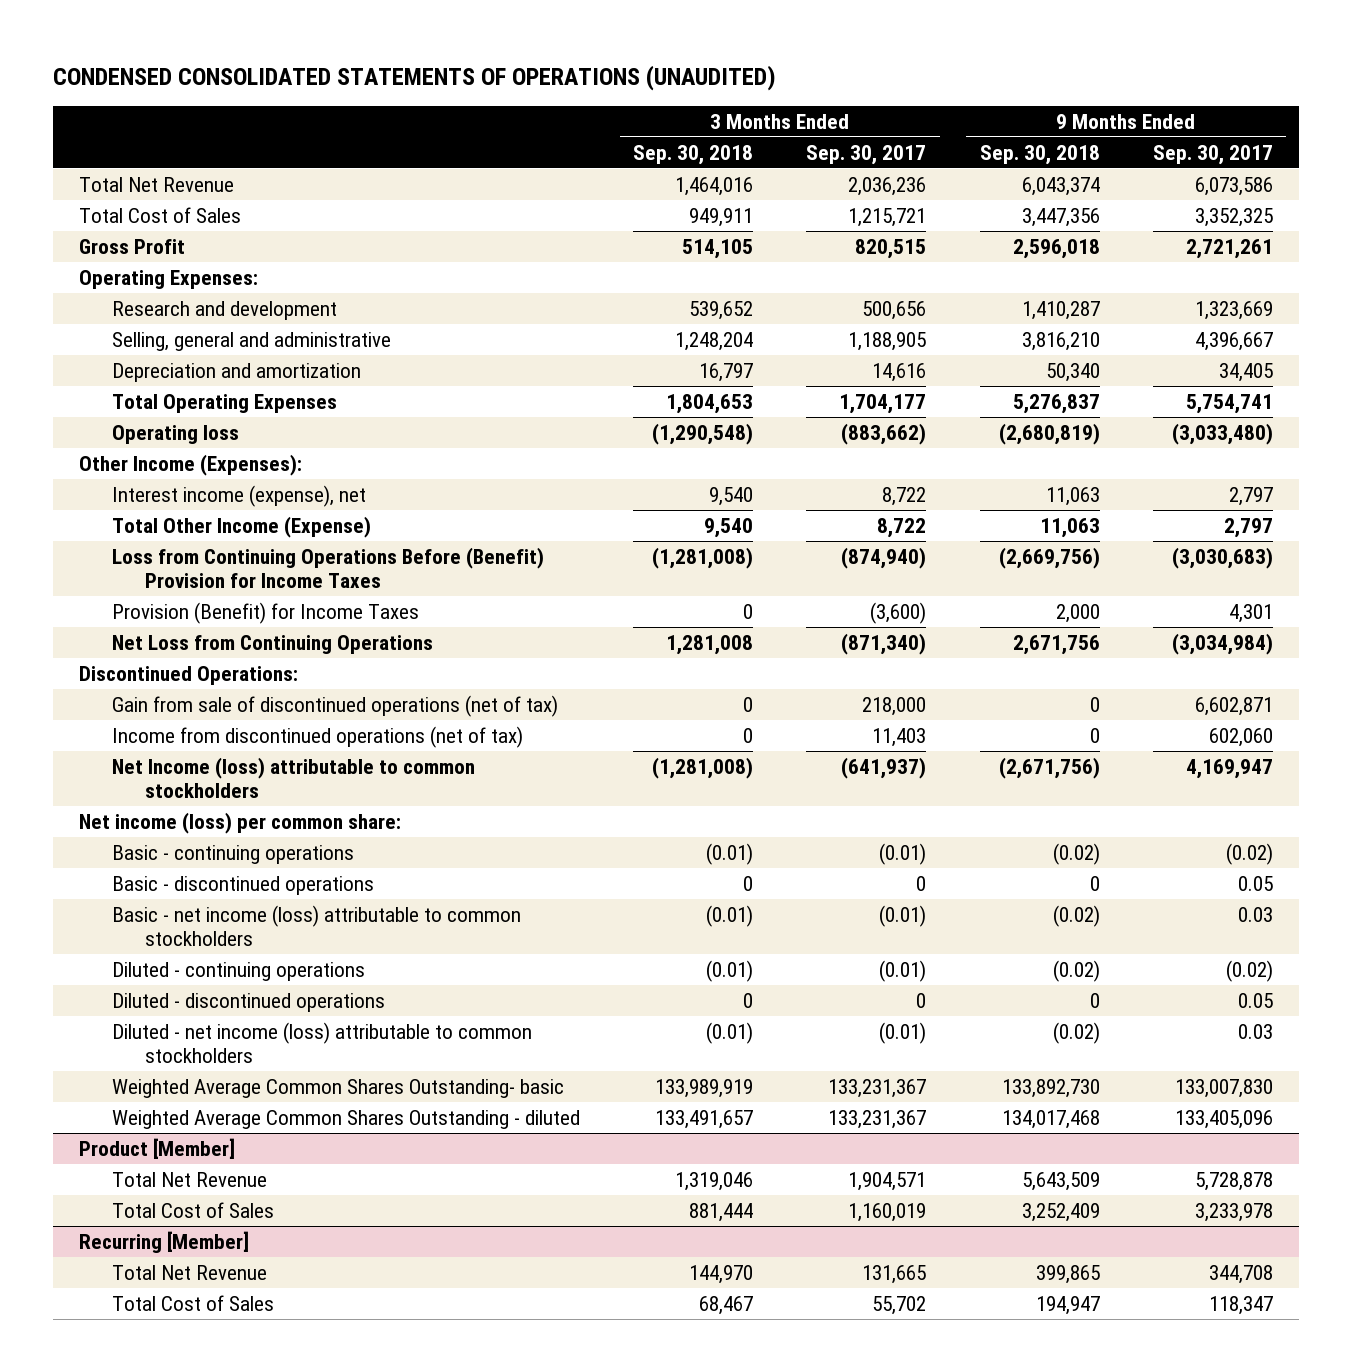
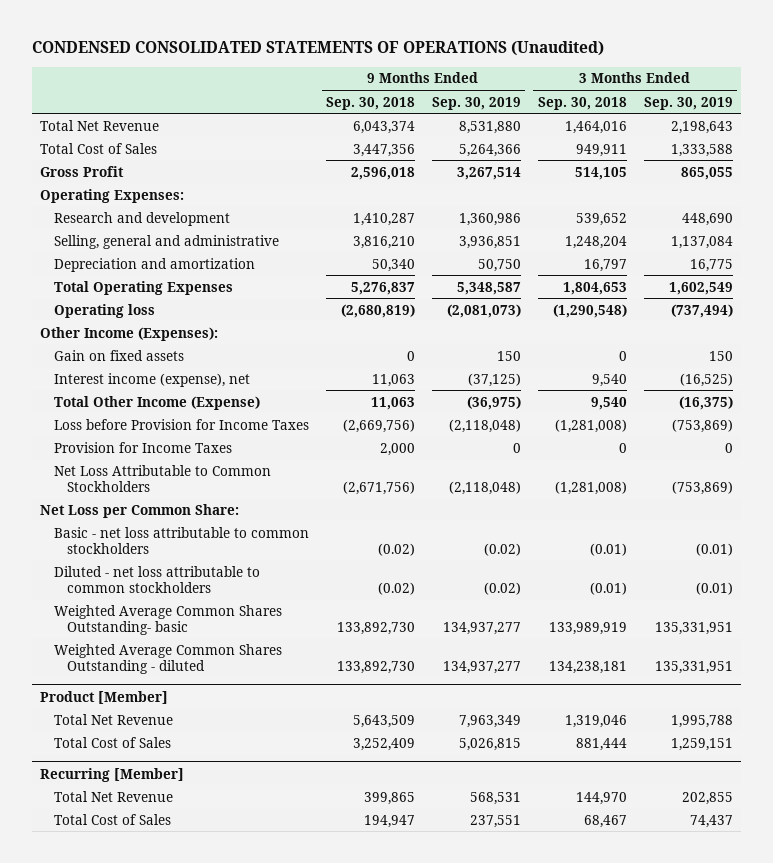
- CONDENSED CONSOLIDATED STATEMENTS OF OPERATIONS (UNAUDITED)
+ CONDENSED CONSOLIDATED STATEMENTS OF OPERATIONS (Unaudited)
- | 3 Months Ended Sep. 30, 2018 | 3 Months Ended Sep. 30, 2017 | 9 Months Ended Sep. 30, 2018 | 9 Months Ended Sep. 30, 2017
+ | 9 Months Ended Sep. 30, 2018 | 9 Months Ended Sep. 30, 2019 | 3 Months Ended Sep. 30, 2018 | 3 Months Ended Sep. 30, 2019
+ Gain on fixed assets | 0 | 150 | 0 | 150
- Loss from Continuing Operations Before (Benefit) Provision for Income Taxes | (1,281,008) | (874,940) | (2,669,756) | (3,030,683)
- Provision (Benefit) for Income Taxes | 0 | (3,600) | 2,000 | 4,301
- Net Loss from Continuing Operations | 1,281,008 | (871,340) | 2,671,756 | (3,034,984)
- Discontinued Operations:
- Gain from sale of discontinued operations (net of tax) | 0 | 218,000 | 0 | 6,602,871
- Income from discontinued operations (net of tax) | 0 | 11,403 | 0 | 602,060
- Net Income (loss) attributable to common stockholders | (1,281,008) | (641,937) | (2,671,756) | 4,169,947
- Net income (loss) per common share:
- Basic - continuing operations | (0.01) | (0.01) | (0.02) | (0.02)
- Basic - discontinued operations | 0 | 0 | 0 | 0.05
- Basic - net income (loss) attributable to common stockholders | (0.01) | (0.01) | (0.02) | 0.03
- Diluted - continuing operations | (0.01) | (0.01) | (0.02) | (0.02)
- Diluted - discontinued operations | 0 | 0 | 0 | 0.05
- Diluted - net income (loss) attributable to common stockholders | (0.01) | (0.01) | (0.02) | 0.03
+ Loss before Provision for Income Taxes | (2,669,756) | (2,118,048) | (1,281,008) | (753,869)
+ Provision for Income Taxes | 2,000 | 0 | 0 | 0
+ Net Loss Attributable to Common Stockholders | (2,671,756) | (2,118,048) | (1,281,008) | (753,869)
+ Net Loss per Common Share:
+ Basic - net loss attributable to common stockholders | (0.02) | (0.02) | (0.01) | (0.01)
+ Diluted - net loss attributable to common stockholders | (0.02) | (0.02) | (0.01) | (0.01)
- Weighted Average Common Shares Outstanding - diluted | 133,491,657 | 133,231,367 | 134,017,468 | 133,405,096
+ Weighted Average Common Shares Outstanding - diluted | 133,892,730 | 134,937,277 | 134,238,181 | 135,331,951

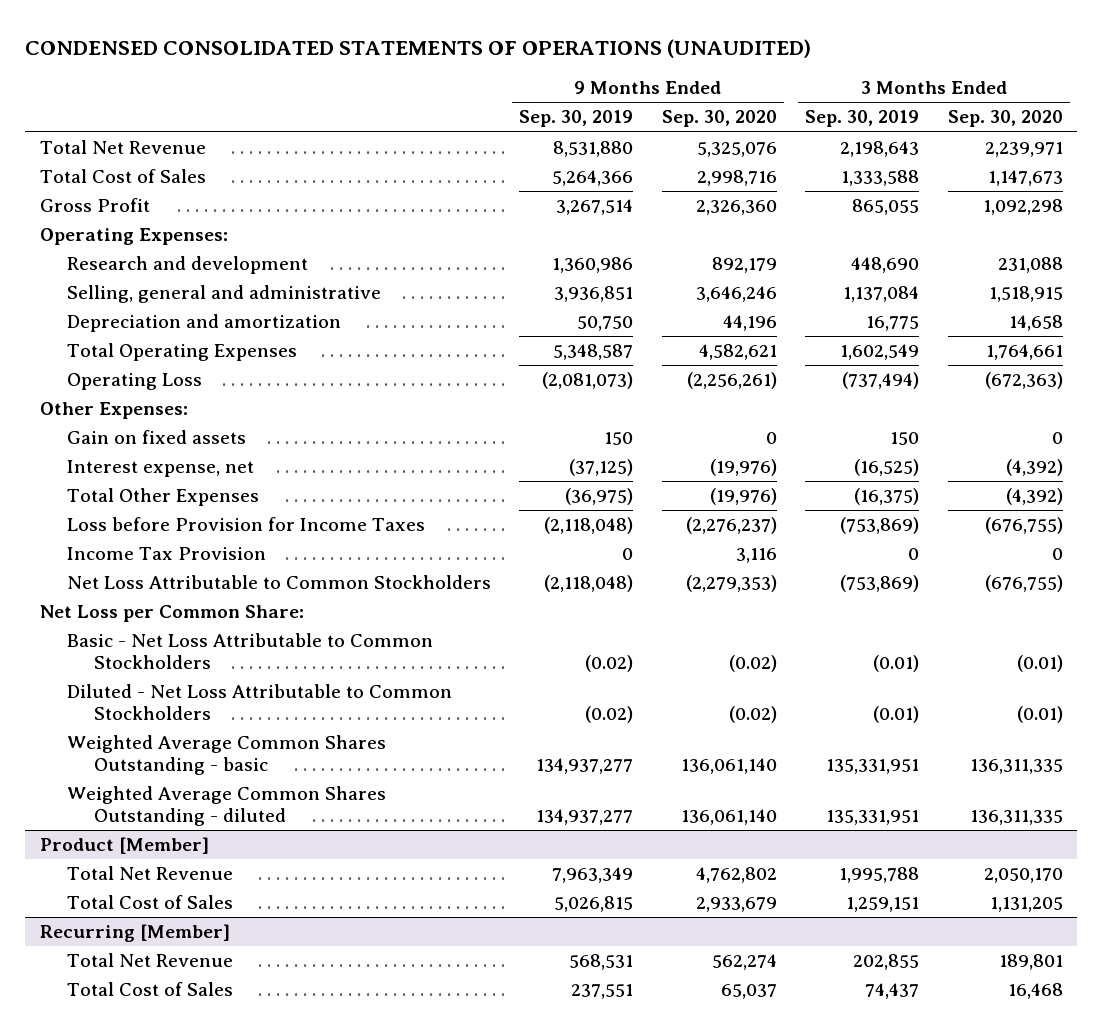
- CONDENSED CONSOLIDATED STATEMENTS OF OPERATIONS (Unaudited)
+ CONDENSED CONSOLIDATED STATEMENTS OF OPERATIONS (UNAUDITED)
- | 9 Months Ended Sep. 30, 2018 | 9 Months Ended Sep. 30, 2019 | 3 Months Ended Sep. 30, 2018 | 3 Months Ended Sep. 30, 2019
+ | 9 Months Ended Sep. 30, 2019 | 9 Months Ended Sep. 30, 2020 | 3 Months Ended Sep. 30, 2019 | 3 Months Ended Sep. 30, 2020
- Operating loss | (2,680,819) | (2,081,073) | (1,290,548) | (737,494)
- Other Income (Expenses):
+ Operating Loss | (2,081,073) | (2,256,261) | (737,494) | (672,363)
+ Other Expenses:
- Interest income (expense), net | 11,063 | (37,125) | 9,540 | (16,525)
- Total Other Income (Expense) | 11,063 | (36,975) | 9,540 | (16,375)
+ Interest expense, net | (37,125) | (19,976) | (16,525) | (4,392)
+ Total Other Expenses | (36,975) | (19,976) | (16,375) | (4,392)
- Provision for Income Taxes | 2,000 | 0 | 0 | 0
+ Income Tax Provision | 0 | 3,116 | 0 | 0
- Basic - net loss attributable to common stockholders | (0.02) | (0.02) | (0.01) | (0.01)
- Diluted - net loss attributable to common stockholders | (0.02) | (0.02) | (0.01) | (0.01)
- Weighted Average Common Shares Outstanding- basic | 133,892,730 | 134,937,277 | 133,989,919 | 135,331,951
+ Basic - Net Loss Attributable to Common Stockholders | (0.02) | (0.02) | (0.01) | (0.01)
+ Diluted - Net Loss Attributable to Common Stockholders | (0.02) | (0.02) | (0.01) | (0.01)
+ Weighted Average Common Shares Outstanding - basic | 134,937,277 | 136,061,140 | 135,331,951 | 136,311,335

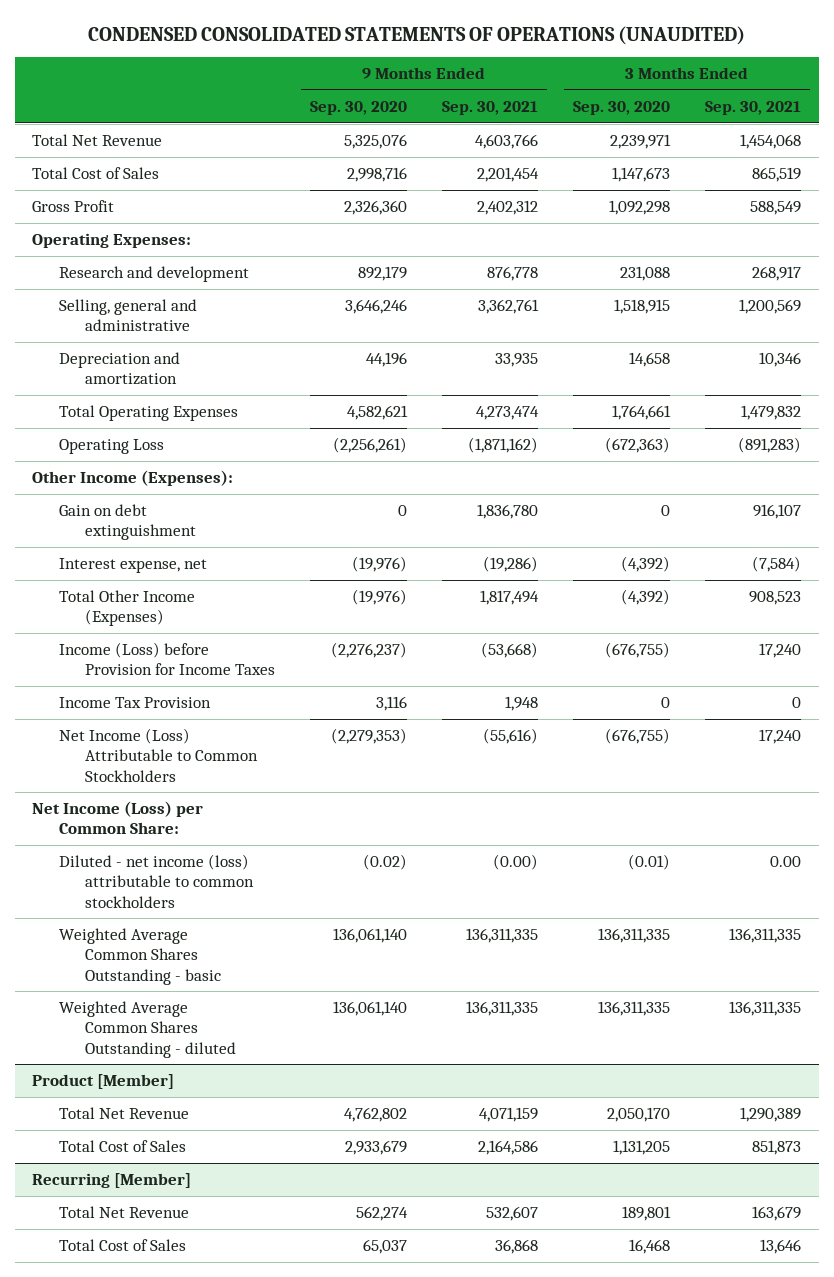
- | 9 Months Ended Sep. 30, 2019 | 9 Months Ended Sep. 30, 2020 | 3 Months Ended Sep. 30, 2019 | 3 Months Ended Sep. 30, 2020
+ | 9 Months Ended Sep. 30, 2020 | 9 Months Ended Sep. 30, 2021 | 3 Months Ended Sep. 30, 2020 | 3 Months Ended Sep. 30, 2021
- Other Expenses:
- Gain on fixed assets | 150 | 0 | 150 | 0
+ Other Income (Expenses):
+ Gain on debt extinguishment | 0 | 1,836,780 | 0 | 916,107
- Total Other Expenses | (36,975) | (19,976) | (16,375) | (4,392)
- Loss before Provision for Income Taxes | (2,118,048) | (2,276,237) | (753,869) | (676,755)
+ Total Other Income (Expenses) | (19,976) | 1,817,494 | (4,392) | 908,523
+ Income (Loss) before Provision for Income Taxes | (2,276,237) | (53,668) | (676,755) | 17,240
- Net Loss Attributable to Common Stockholders | (2,118,048) | (2,279,353) | (753,869) | (676,755)
- Net Loss per Common Share:
- Basic - Net Loss Attributable to Common Stockholders | (0.02) | (0.02) | (0.01) | (0.01)
- Diluted - Net Loss Attributable to Common Stockholders | (0.02) | (0.02) | (0.01) | (0.01)
+ Net Income (Loss) Attributable to Common Stockholders | (2,279,353) | (55,616) | (676,755) | 17,240
+ Net Income (Loss) per Common Share:
+ Diluted - net income (loss) attributable to common stockholders | (0.02) | (0.00) | (0.01) | 0.00

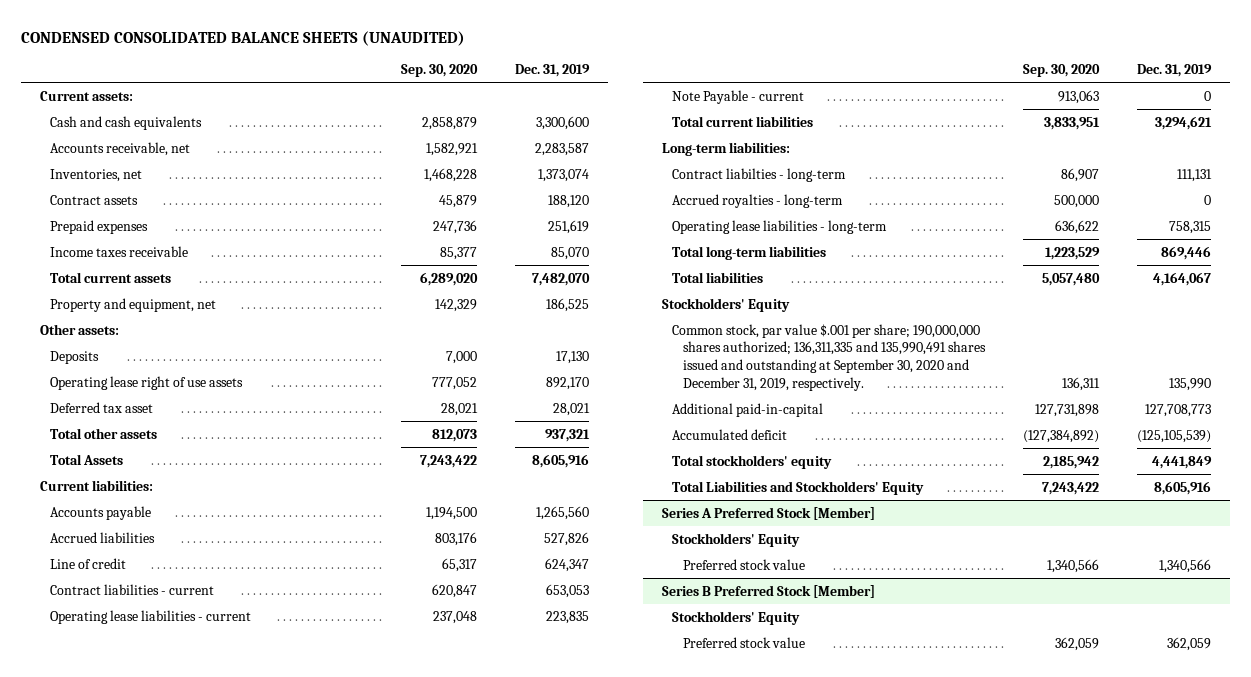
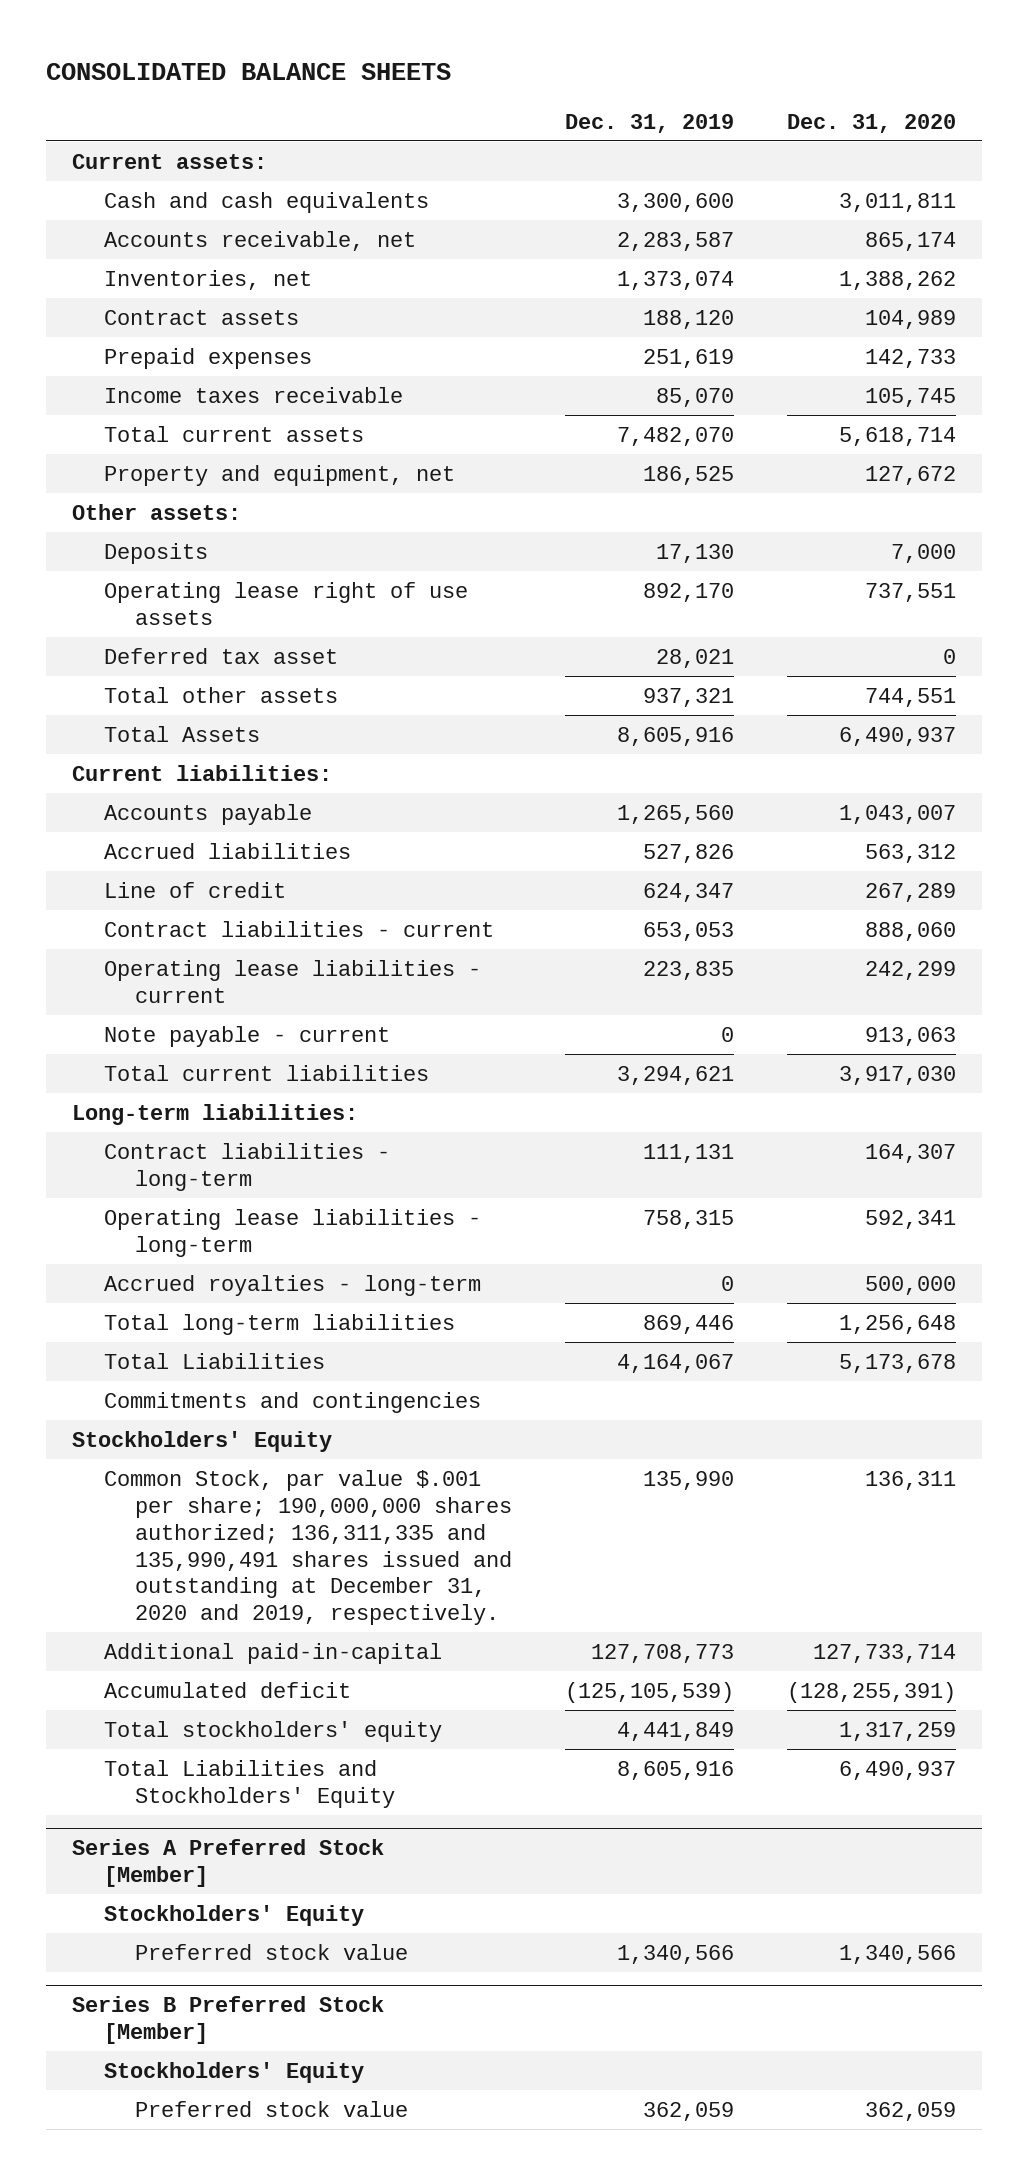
- CONDENSED CONSOLIDATED BALANCE SHEETS (UNAUDITED)
+ CONSOLIDATED BALANCE SHEETS
- | Sep. 30, 2020 | Dec. 31, 2019
+ | Dec. 31, 2019 | Dec. 31, 2020
- Note Payable - current | 913,063 | 0
+ Note payable - current | 0 | 913,063
- Contract liabilties - long-term | 86,907 | 111,131
+ Contract liabilities - long-term | 111,131 | 164,307
moved down: Accrued royalties - long-term | 0 | 500,000
- Total liabilities | 5,057,480 | 4,164,067
+ Total Liabilities | 4,164,067 | 5,173,678
+ Commitments and contingencies
- Common stock, par value $.001 per share; 190,000,000 shares authorized; 136,311,335 and 135,990,491 shares issued and outstanding at September 30, 2020 and December 31, 2019, respectively. | 136,311 | 135,990
+ Common Stock, par value $.001 per share; 190,000,000 shares authorized; 136,311,335 and 135,990,491 shares issued and outstanding at December 31, 2020 and 2019, respectively. | 135,990 | 136,311

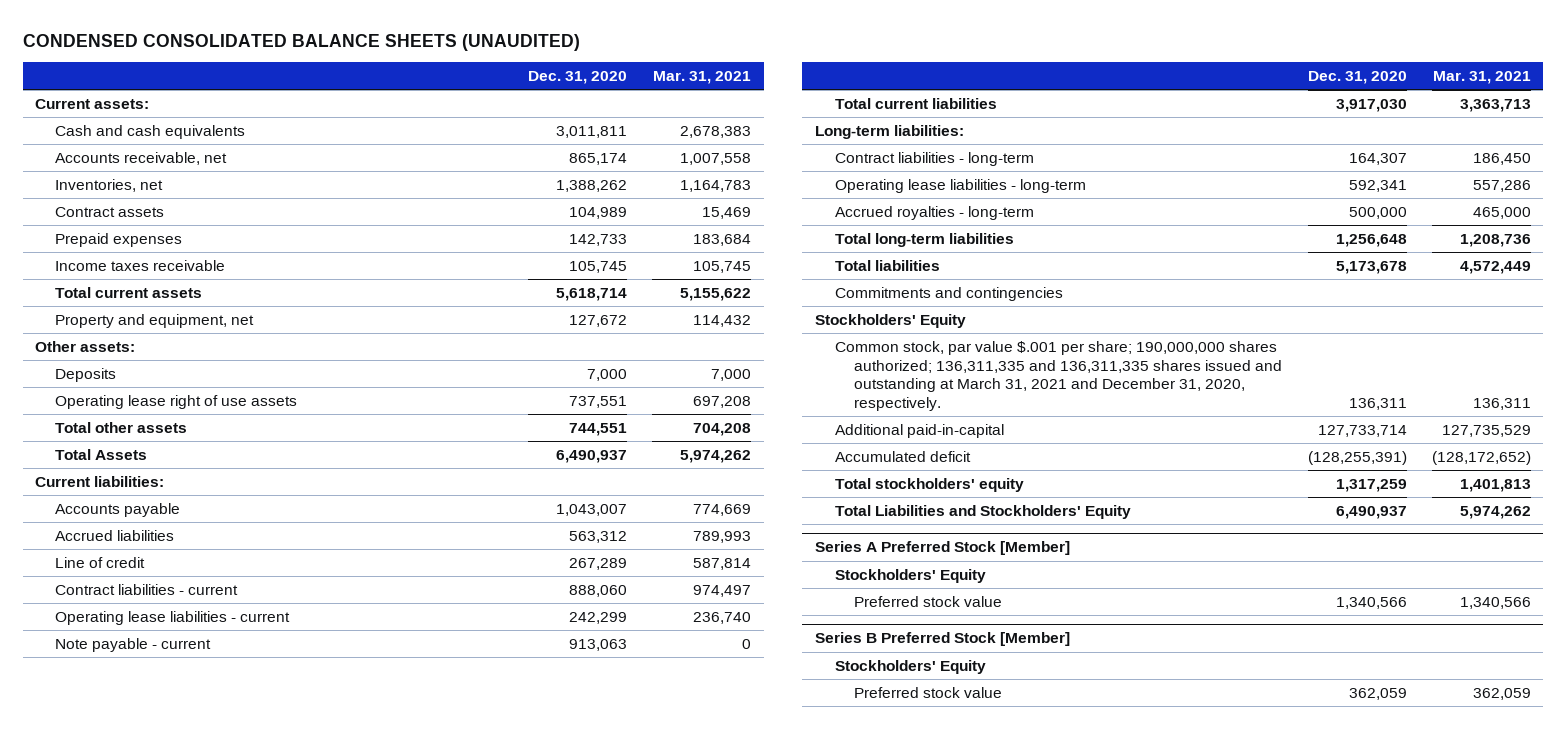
- CONSOLIDATED BALANCE SHEETS
+ CONDENSED CONSOLIDATED BALANCE SHEETS (UNAUDITED)
- | Dec. 31, 2019 | Dec. 31, 2020
+ | Dec. 31, 2020 | Mar. 31, 2021
- Deferred tax asset | 28,021 | 0
- Total Liabilities | 4,164,067 | 5,173,678
+ Total liabilities | 5,173,678 | 4,572,449
- Common Stock, par value $.001 per share; 190,000,000 shares authorized; 136,311,335 and 135,990,491 shares issued and outstanding at December 31, 2020 and 2019, respectively. | 135,990 | 136,311
+ Common stock, par value $.001 per share; 190,000,000 shares authorized; 136,311,335 and 136,311,335 shares issued and outstanding at March 31, 2021 and December 31, 2020, respectively. | 136,311 | 136,311

